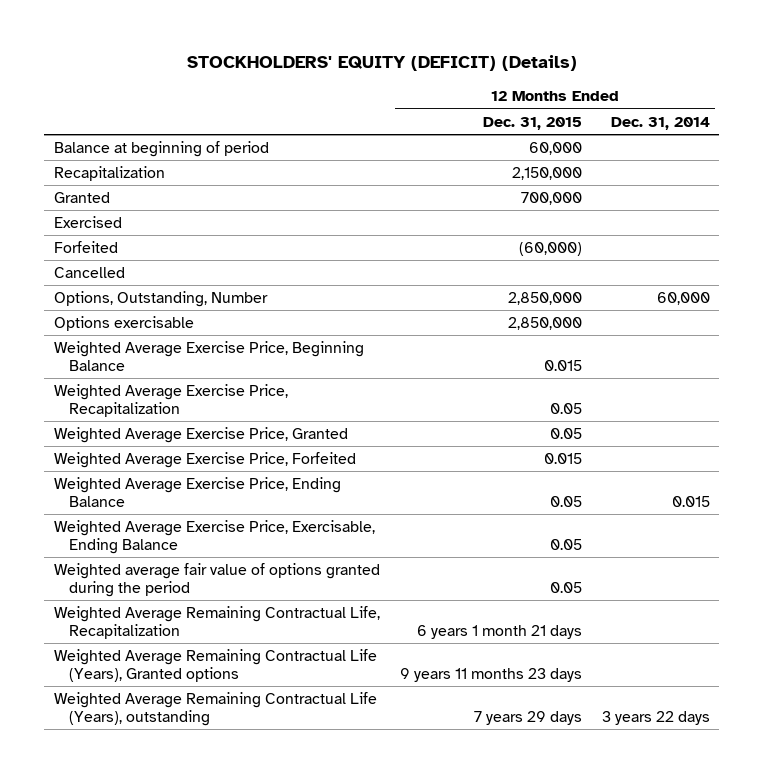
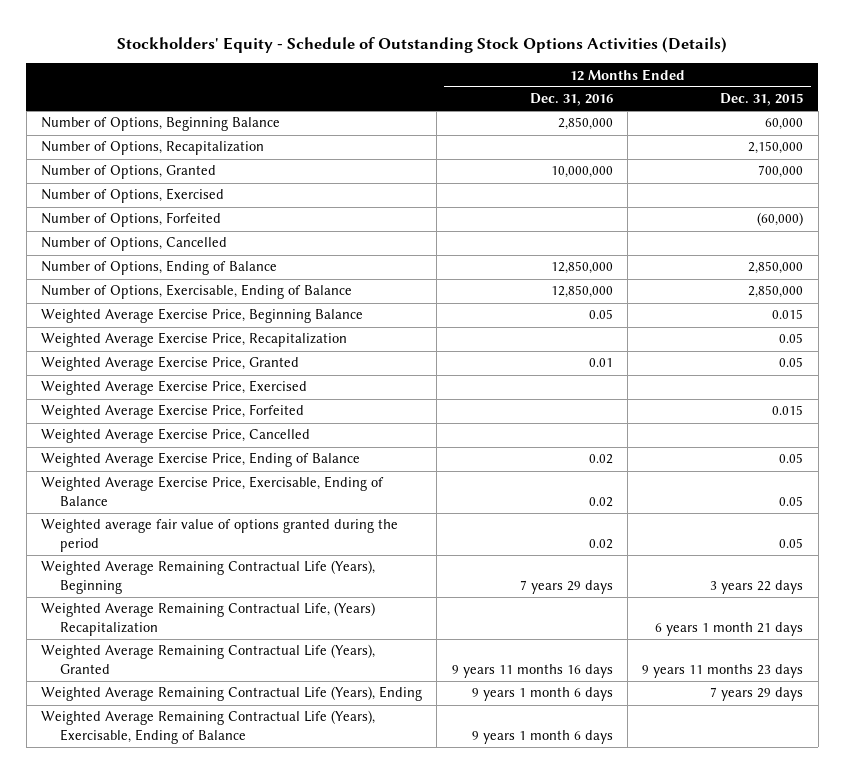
- STOCKHOLDERS' EQUITY (DEFICIT) (Details)
+ Stockholders' Equity - Schedule of Outstanding Stock Options Activities (Details)
- | 12 Months Ended Dec. 31, 2015 | 12 Months Ended Dec. 31, 2014
+ | 12 Months Ended Dec. 31, 2016 | 12 Months Ended Dec. 31, 2015
- Balance at beginning of period | 60,000 |
- Recapitalization | 2,150,000 |
- Granted | 700,000 |
- Exercised
- Forfeited | (60,000) |
- Cancelled
- Options, Outstanding, Number | 2,850,000 | 60,000
- Options exercisable | 2,850,000 |
+ Number of Options, Beginning Balance | 2,850,000 | 60,000
+ Number of Options, Recapitalization | | 2,150,000
+ Number of Options, Granted | 10,000,000 | 700,000
+ Number of Options, Exercised
+ Number of Options, Forfeited | | (60,000)
+ Number of Options, Cancelled
+ Number of Options, Ending of Balance | 12,850,000 | 2,850,000
+ Number of Options, Exercisable, Ending of Balance | 12,850,000 | 2,850,000
+ Weighted Average Exercise Price, Exercised
- Weighted Average Exercise Price, Ending Balance | 0.05 | 0.015
- Weighted Average Exercise Price, Exercisable, Ending Balance | 0.05 |
+ Weighted Average Exercise Price, Cancelled
+ Weighted Average Exercise Price, Ending of Balance | 0.02 | 0.05
+ Weighted Average Exercise Price, Exercisable, Ending of Balance | 0.02 | 0.05
- Weighted Average Remaining Contractual Life, Recapitalization | 6 years 1 month 21 days |
- Weighted Average Remaining Contractual Life (Years), Granted options | 9 years 11 months 23 days |
- Weighted Average Remaining Contractual Life (Years), outstanding | 7 years 29 days | 3 years 22 days
+ Weighted Average Remaining Contractual Life (Years), Beginning | 7 years 29 days | 3 years 22 days
+ Weighted Average Remaining Contractual Life, (Years) Recapitalization | | 6 years 1 month 21 days
+ Weighted Average Remaining Contractual Life (Years), Granted | 9 years 11 months 16 days | 9 years 11 months 23 days
+ Weighted Average Remaining Contractual Life (Years), Ending | 9 years 1 month 6 days | 7 years 29 days
+ Weighted Average Remaining Contractual Life (Years), Exercisable, Ending of Balance | 9 years 1 month 6 days |

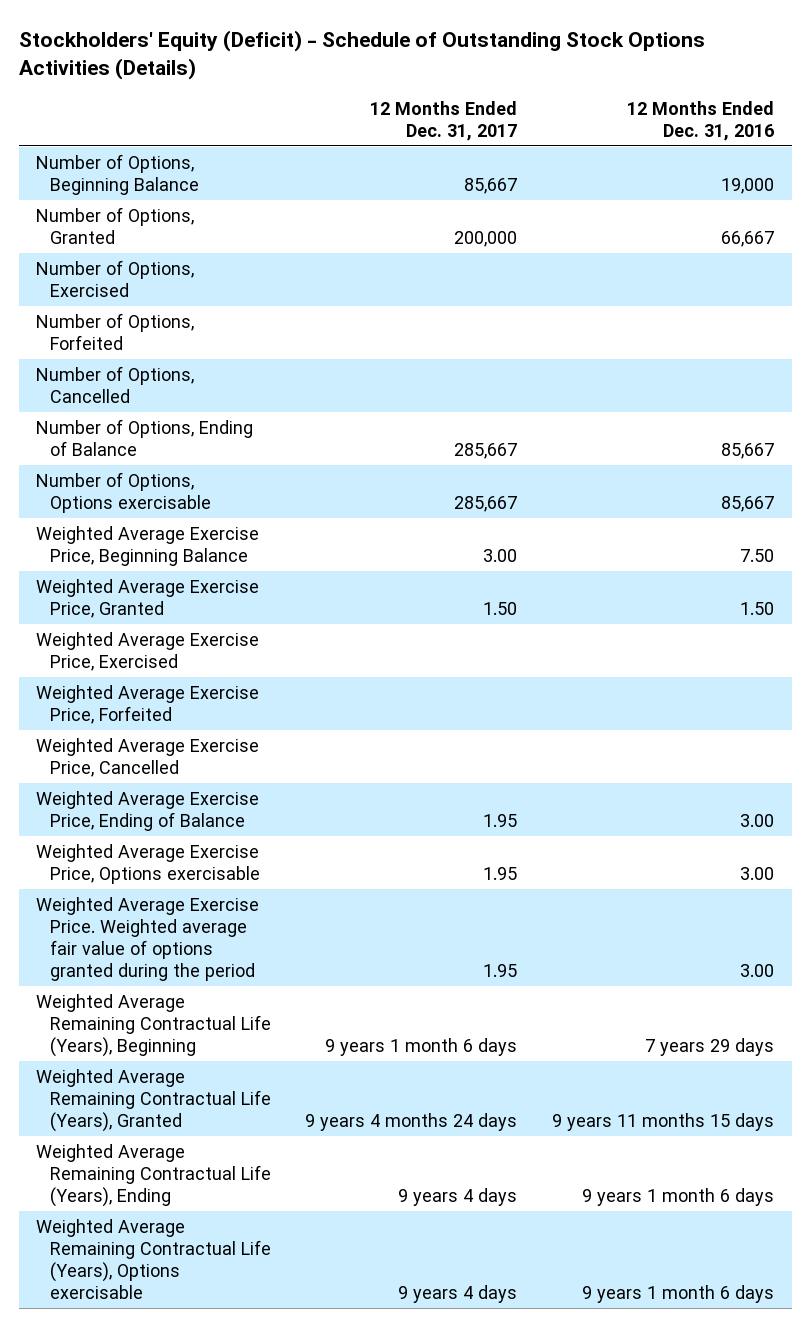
- Stockholders' Equity - Schedule of Outstanding Stock Options Activities (Details)
+ Stockholders' Equity (Deficit) - Schedule of Outstanding Stock Options Activities (Details)
- | 12 Months Ended Dec. 31, 2016 | 12 Months Ended Dec. 31, 2015
+ | 12 Months Ended Dec. 31, 2017 | 12 Months Ended Dec. 31, 2016
- Number of Options, Beginning Balance | 2,850,000 | 60,000
- Number of Options, Recapitalization | | 2,150,000
- Number of Options, Granted | 10,000,000 | 700,000
+ Number of Options, Beginning Balance | 85,667 | 19,000
+ Number of Options, Granted | 200,000 | 66,667
- Number of Options, Ending of Balance | 12,850,000 | 2,850,000
- Number of Options, Exercisable, Ending of Balance | 12,850,000 | 2,850,000
- Weighted Average Exercise Price, Beginning Balance | 0.05 | 0.015
- Weighted Average Exercise Price, Recapitalization | | 0.05
- Weighted Average Exercise Price, Granted | 0.01 | 0.05
+ Number of Options, Ending of Balance | 285,667 | 85,667
+ Number of Options, Options exercisable | 285,667 | 85,667
+ Weighted Average Exercise Price, Beginning Balance | 3.00 | 7.50
+ Weighted Average Exercise Price, Granted | 1.50 | 1.50
- Weighted Average Exercise Price, Ending of Balance | 0.02 | 0.05
- Weighted Average Exercise Price, Exercisable, Ending of Balance | 0.02 | 0.05
- Weighted average fair value of options granted during the period | 0.02 | 0.05
+ Weighted Average Exercise Price, Ending of Balance | 1.95 | 3.00
+ Weighted Average Exercise Price, Options exercisable | 1.95 | 3.00
+ Weighted Average Exercise Price. Weighted average fair value of options granted during the period | 1.95 | 3.00
- Weighted Average Remaining Contractual Life, (Years) Recapitalization | | 6 years 1 month 21 days
- Weighted Average Remaining Contractual Life (Years), Granted | 9 years 11 months 16 days | 9 years 11 months 23 days
+ Weighted Average Remaining Contractual Life (Years), Granted | 9 years 4 months 24 days | 9 years 11 months 15 days
- Weighted Average Remaining Contractual Life (Years), Exercisable, Ending of Balance | 9 years 1 month 6 days |
+ Weighted Average Remaining Contractual Life (Years), Options exercisable | 9 years 4 days | 9 years 1 month 6 days

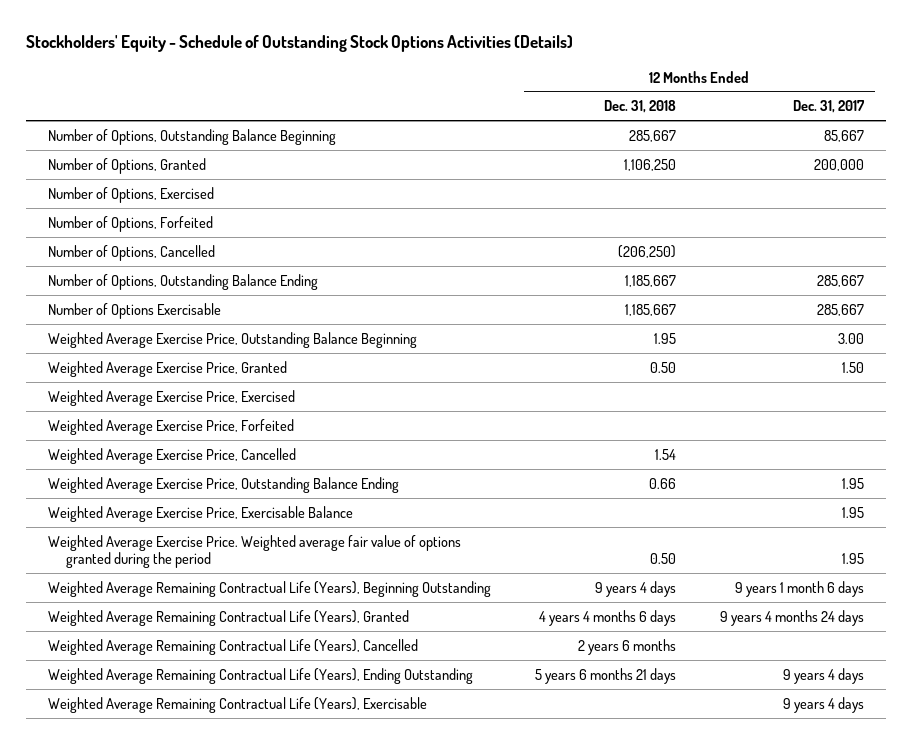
- Stockholders' Equity (Deficit) - Schedule of Outstanding Stock Options Activities (Details)
+ Stockholders' Equity - Schedule of Outstanding Stock Options Activities (Details)
- | 12 Months Ended Dec. 31, 2017 | 12 Months Ended Dec. 31, 2016
+ | 12 Months Ended Dec. 31, 2018 | 12 Months Ended Dec. 31, 2017
- Number of Options, Beginning Balance | 85,667 | 19,000
+ Number of Options, Outstanding Balance Beginning | 285,667 | 85,667
- Number of Options, Ending of Balance | 285,667 | 85,667
- Number of Options, Options exercisable | 285,667 | 85,667
- Weighted Average Exercise Price, Beginning Balance | 3.00 | 7.50
+ Number of Options, Outstanding Balance Ending | 1,185,667 | 285,667
+ Number of Options Exercisable | 1,185,667 | 285,667
+ Weighted Average Exercise Price, Outstanding Balance Beginning | 1.95 | 3.00
- Weighted Average Exercise Price, Ending of Balance | 1.95 | 3.00
- Weighted Average Exercise Price, Options exercisable | 1.95 | 3.00
+ Weighted Average Exercise Price, Outstanding Balance Ending | 0.66 | 1.95
+ Weighted Average Exercise Price, Exercisable Balance | | 1.95
- Weighted Average Remaining Contractual Life (Years), Beginning | 9 years 1 month 6 days | 7 years 29 days
+ Weighted Average Remaining Contractual Life (Years), Beginning Outstanding | 9 years 4 days | 9 years 1 month 6 days
- Weighted Average Remaining Contractual Life (Years), Ending | 9 years 4 days | 9 years 1 month 6 days
- Weighted Average Remaining Contractual Life (Years), Options exercisable | 9 years 4 days | 9 years 1 month 6 days
+ Weighted Average Remaining Contractual Life (Years), Cancelled | 2 years 6 months |
+ Weighted Average Remaining Contractual Life (Years), Ending Outstanding | 5 years 6 months 21 days | 9 years 4 days
+ Weighted Average Remaining Contractual Life (Years), Exercisable | | 9 years 4 days

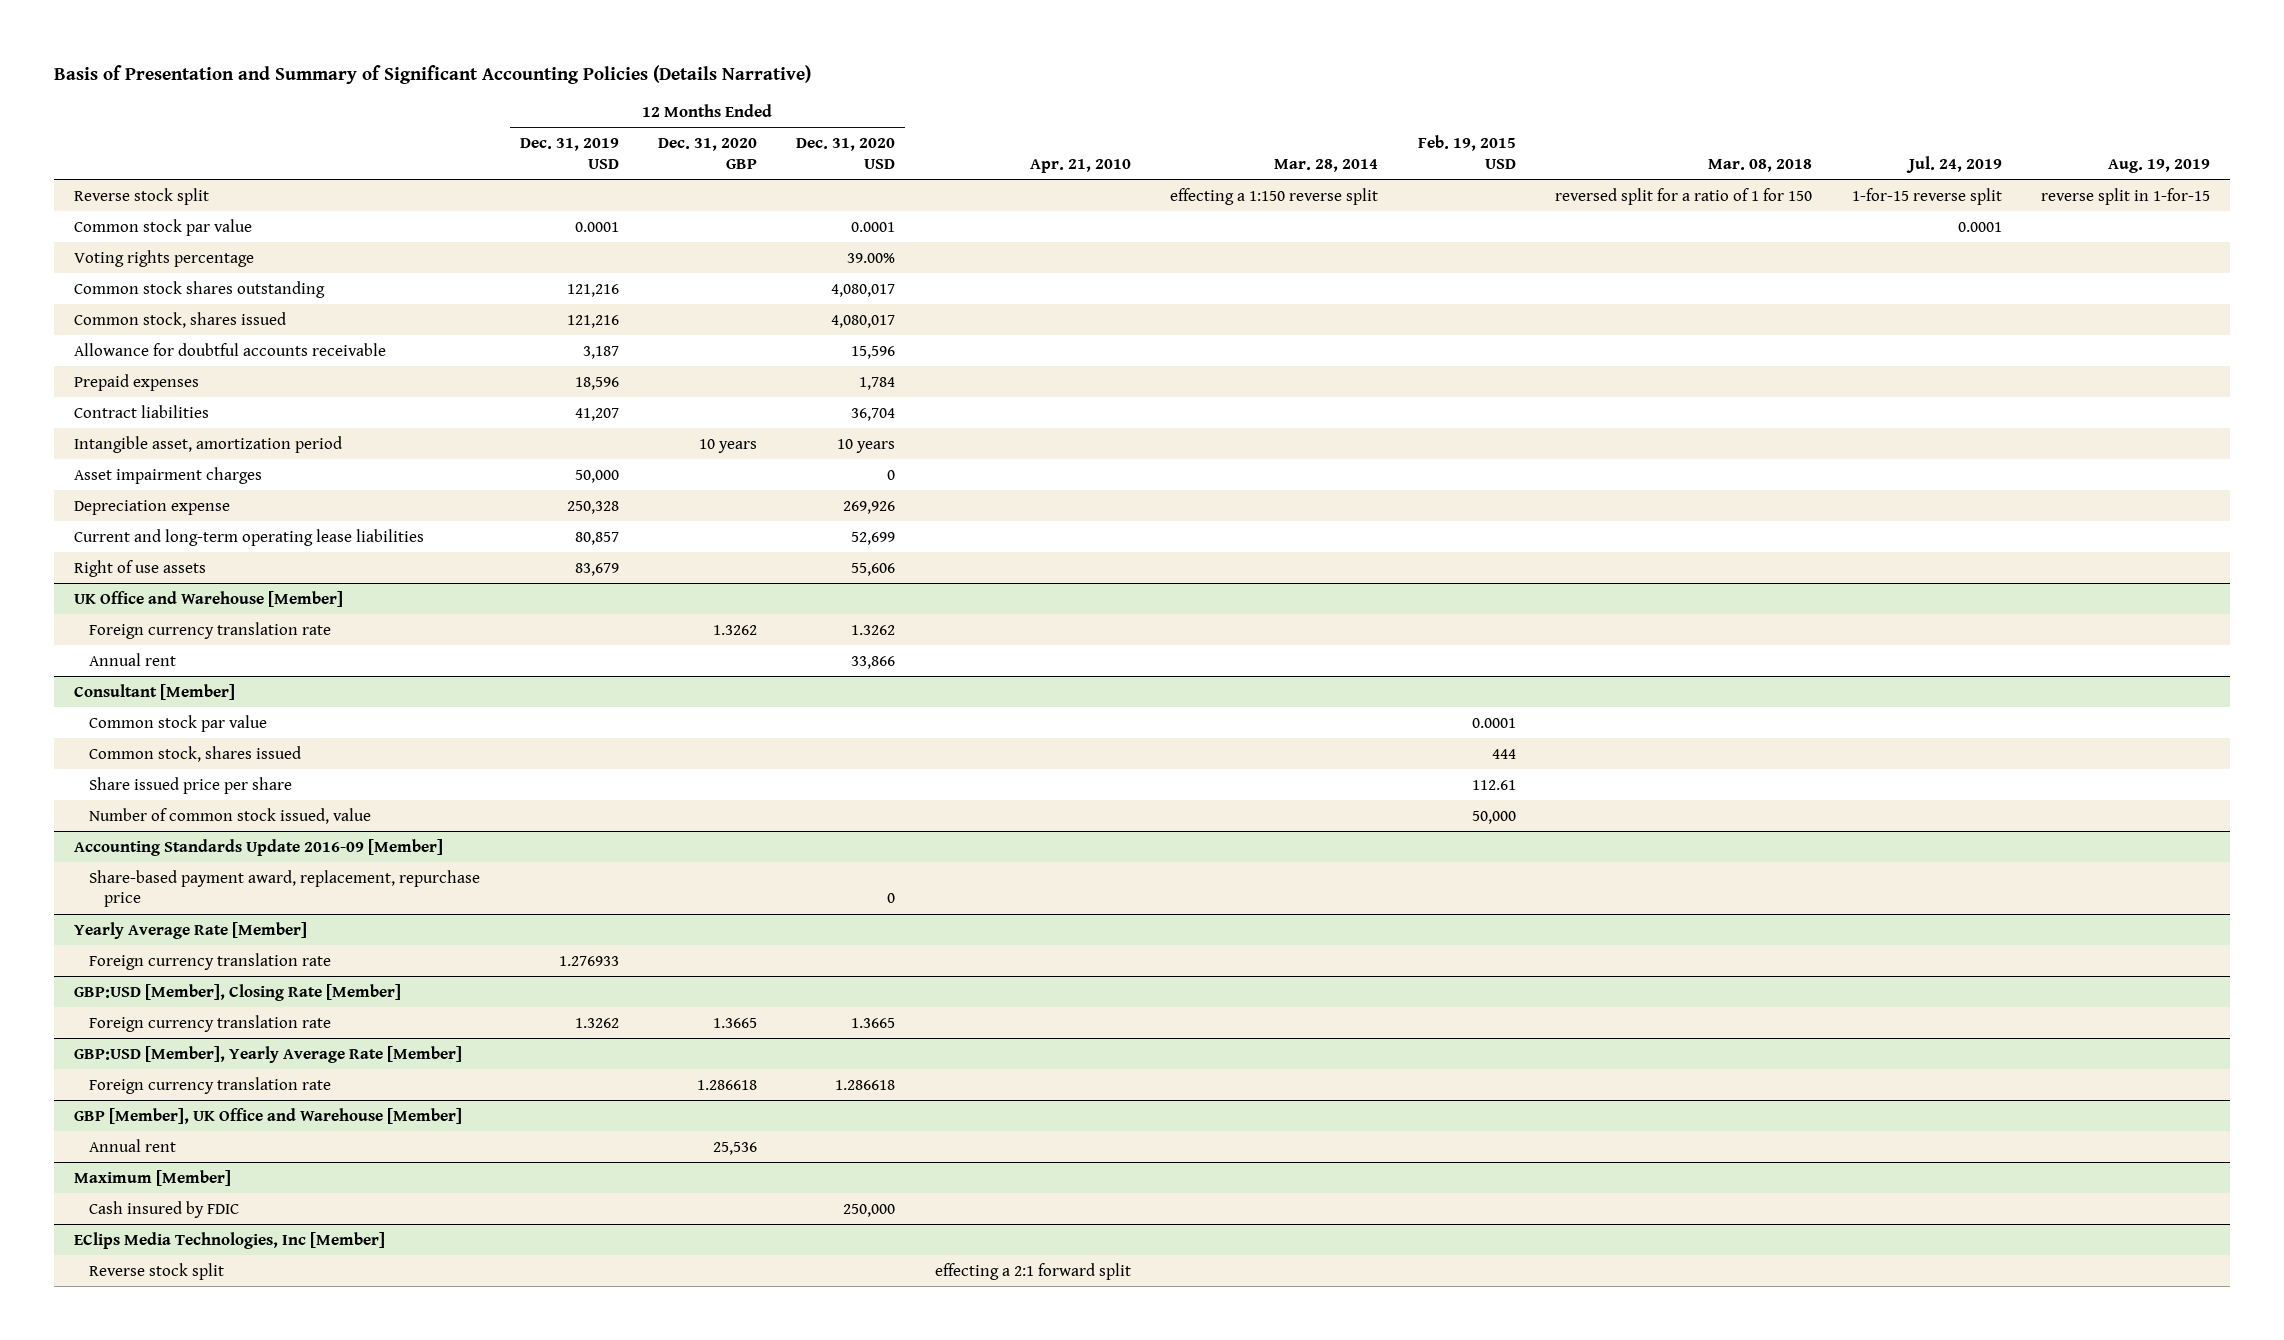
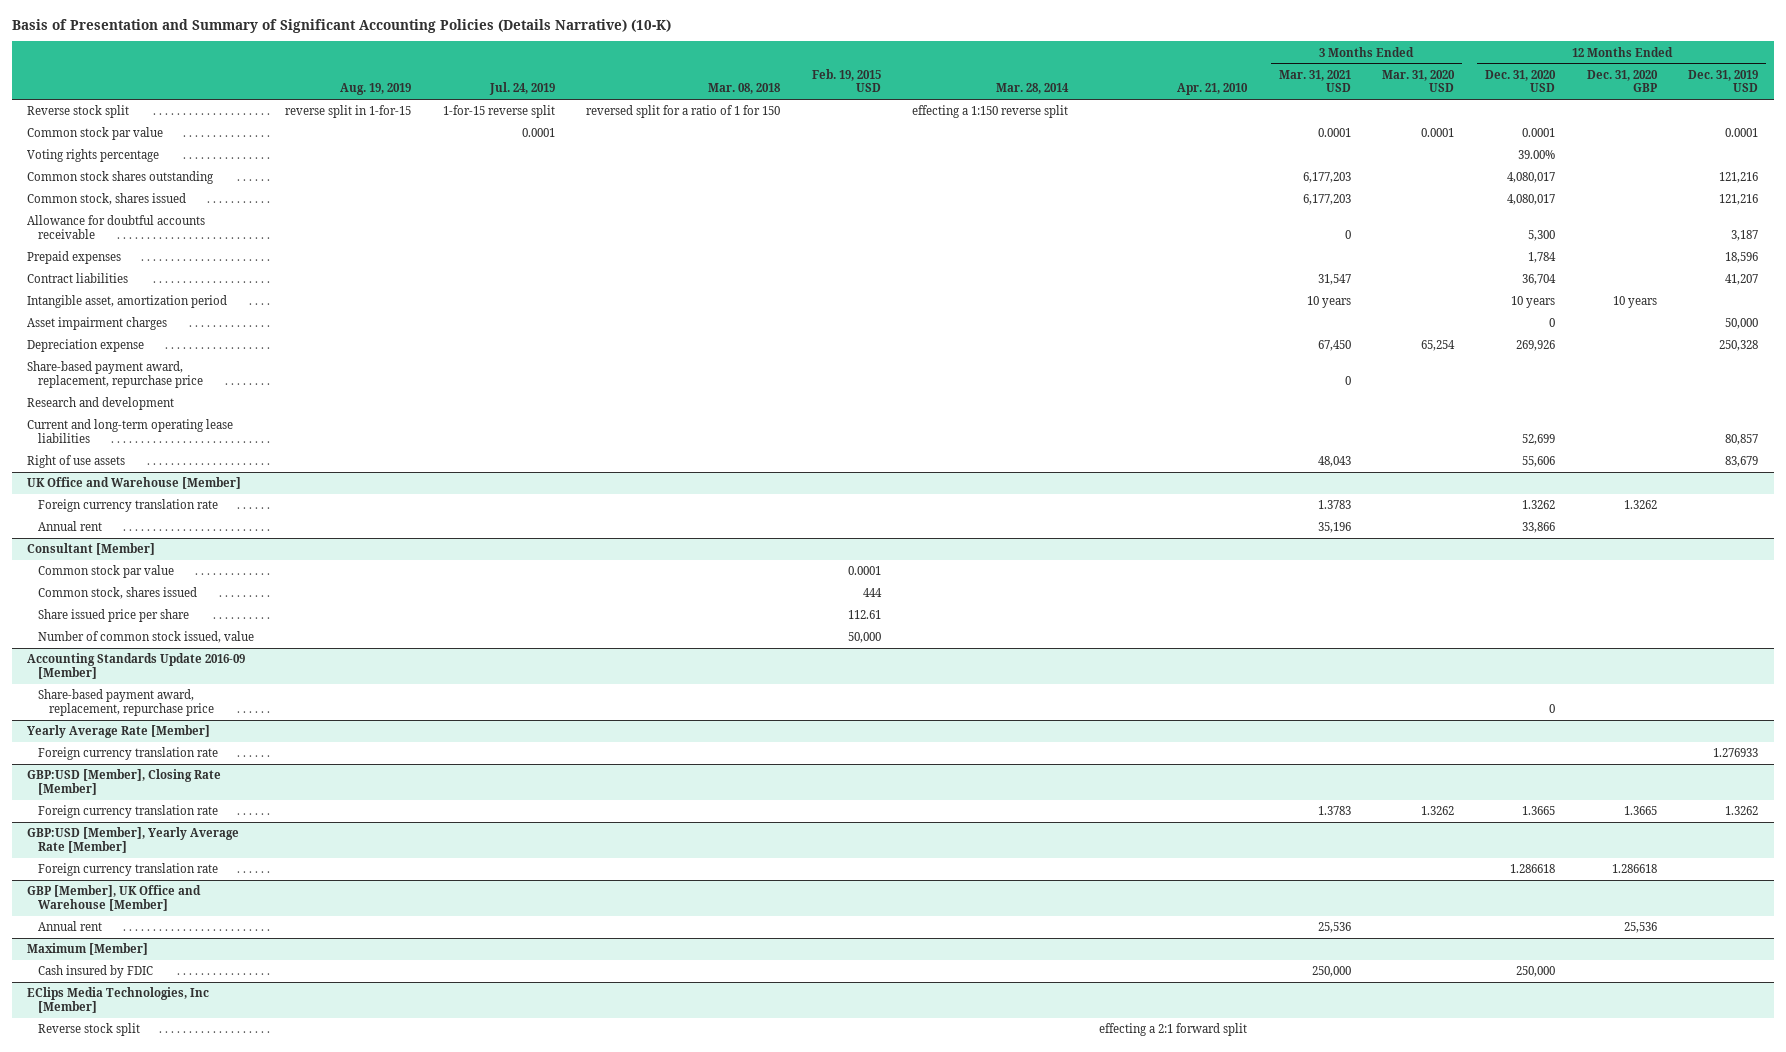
- Basis of Presentation and Summary of Significant Accounting Policies (Details Narrative)
+ Basis of Presentation and Summary of Significant Accounting Policies (Details Narrative) (10-K)
- | 12 Months Ended Dec. 31, 2019 USD | 12 Months Ended Dec. 31, 2020 GBP | 12 Months Ended Dec. 31, 2020 USD | Apr. 21, 2010 | Mar. 28, 2014 | Feb. 19, 2015 USD | Mar. 08, 2018 | Jul. 24, 2019 | Aug. 19, 2019
+ | Aug. 19, 2019 | Jul. 24, 2019 | Mar. 08, 2018 | Feb. 19, 2015 USD | Mar. 28, 2014 | Apr. 21, 2010 | 3 Months Ended Mar. 31, 2021 USD | 3 Months Ended Mar. 31, 2020 USD | 12 Months Ended Dec. 31, 2020 USD | 12 Months Ended Dec. 31, 2020 GBP | 12 Months Ended Dec. 31, 2019 USD
- Allowance for doubtful accounts receivable | 3,187 | | 15,596 | | | | | |
+ Allowance for doubtful accounts receivable | | | | | | | 0 | | 5,300 | | 3,187
+ Share-based payment award, replacement, repurchase price | | | | | | | 0 | | | |
+ Research and development

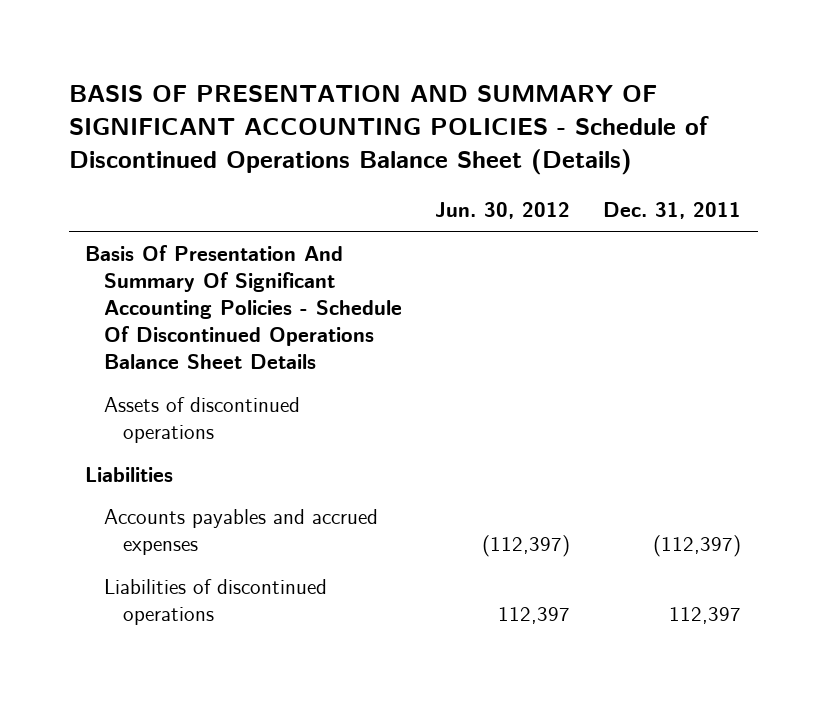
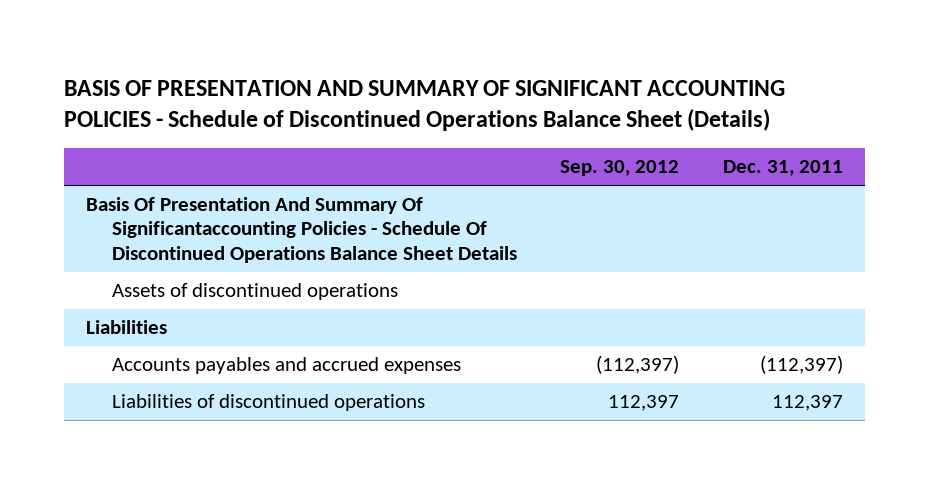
- | Jun. 30, 2012 | Dec. 31, 2011
+ | Sep. 30, 2012 | Dec. 31, 2011
- Basis Of Presentation And Summary Of Significant Accounting Policies - Schedule Of Discontinued Operations Balance Sheet Details
+ Basis Of Presentation And Summary Of Significantaccounting Policies - Schedule Of Discontinued Operations Balance Sheet Details

